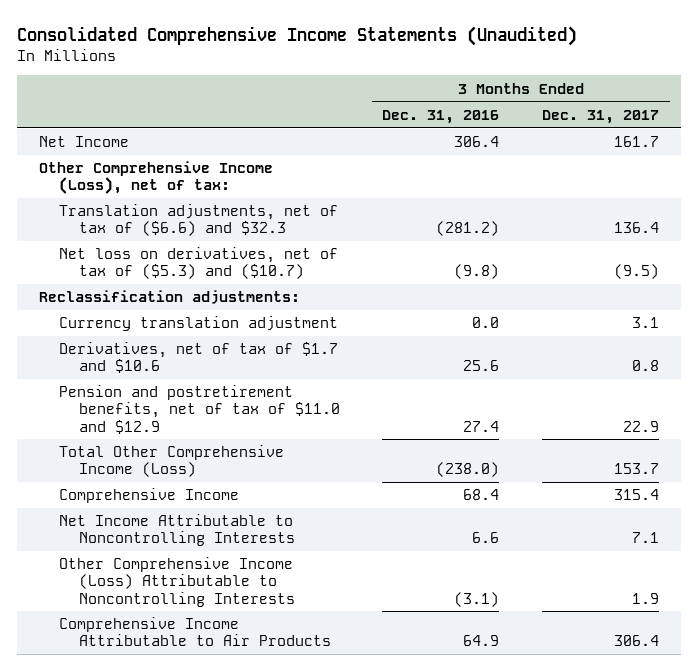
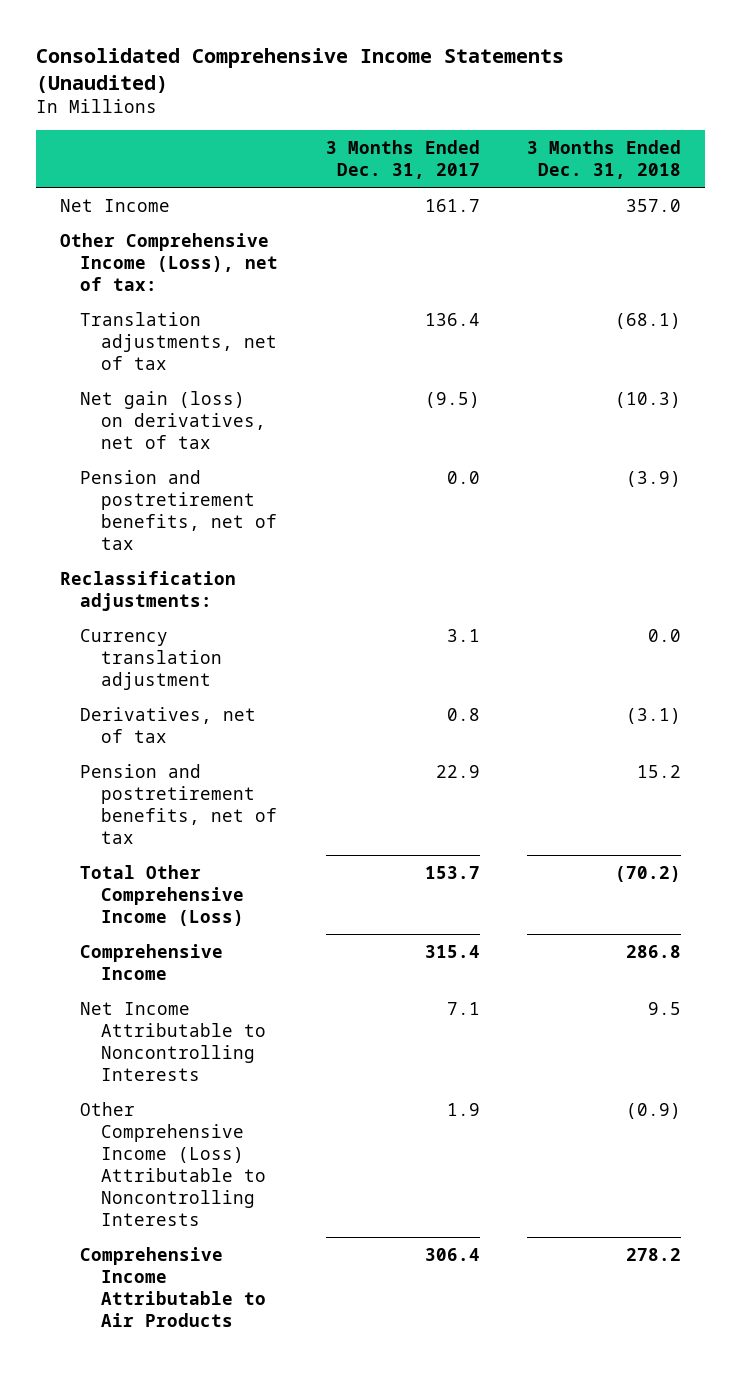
- | 3 Months Ended Dec. 31, 2016 | 3 Months Ended Dec. 31, 2017
+ | 3 Months Ended Dec. 31, 2017 | 3 Months Ended Dec. 31, 2018
- Translation adjustments, net of tax of ($6.6) and $32.3 | (281.2) | 136.4
- Net loss on derivatives, net of tax of ($5.3) and ($10.7) | (9.8) | (9.5)
+ Translation adjustments, net of tax | 136.4 | (68.1)
+ Net gain (loss) on derivatives, net of tax | (9.5) | (10.3)
+ Pension and postretirement benefits, net of tax | 0.0 | (3.9)
- Derivatives, net of tax of $1.7 and $10.6 | 25.6 | 0.8
- Pension and postretirement benefits, net of tax of $11.0 and $12.9 | 27.4 | 22.9
+ Derivatives, net of tax | 0.8 | (3.1)
+ Pension and postretirement benefits, net of tax | 22.9 | 15.2

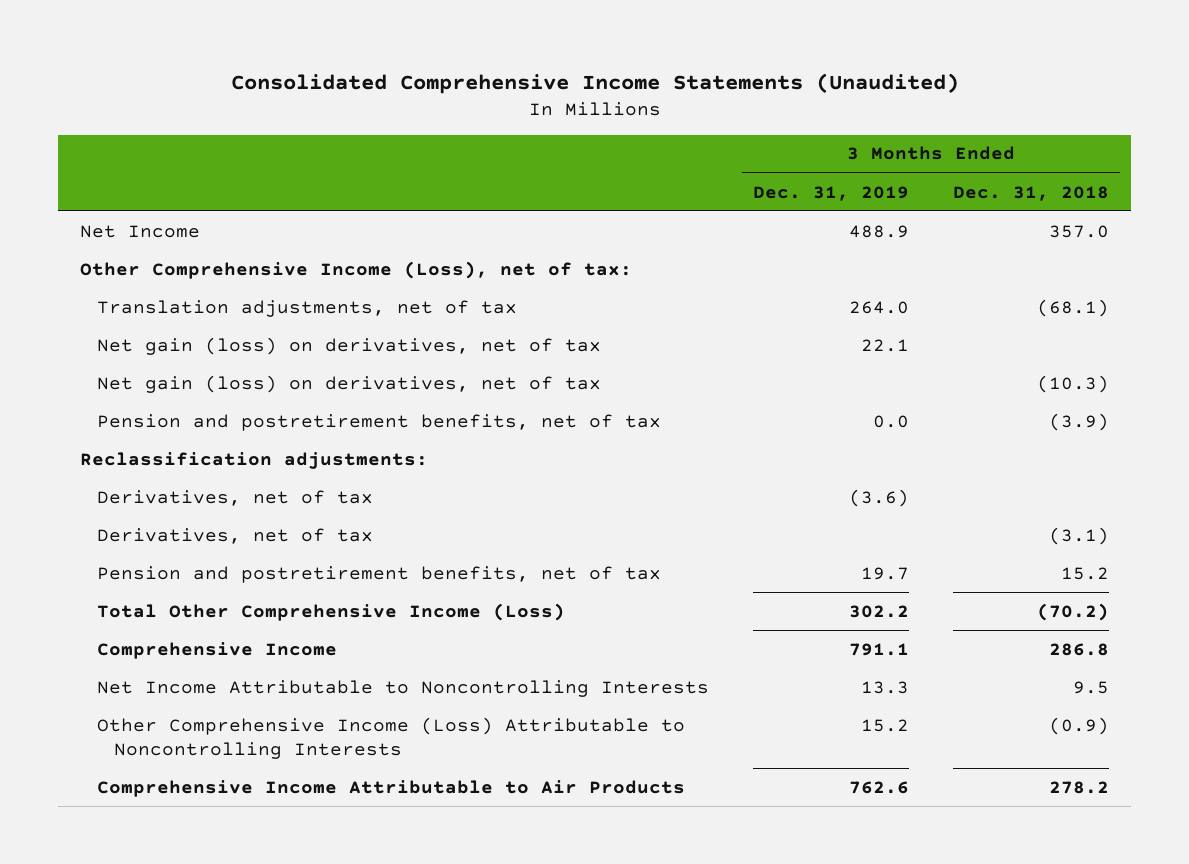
- | 3 Months Ended Dec. 31, 2017 | 3 Months Ended Dec. 31, 2018
+ | 3 Months Ended Dec. 31, 2019 | 3 Months Ended Dec. 31, 2018
+ Net gain (loss) on derivatives, net of tax | 22.1 |
- Currency translation adjustment | 3.1 | 0.0
+ Derivatives, net of tax | (3.6) |

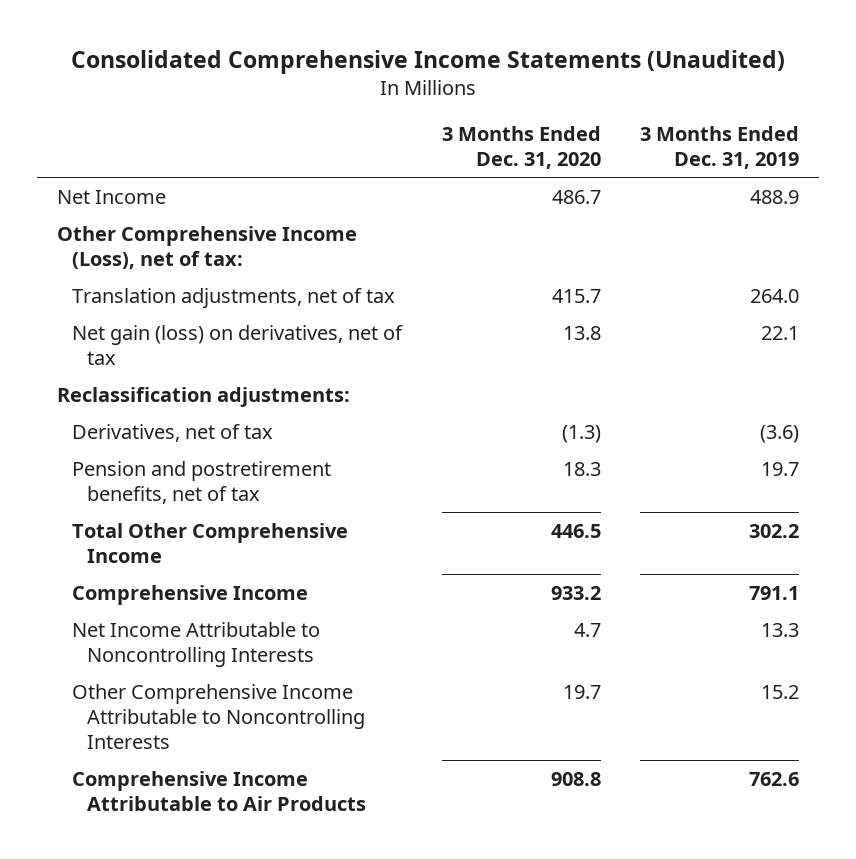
- | 3 Months Ended Dec. 31, 2019 | 3 Months Ended Dec. 31, 2018
+ | 3 Months Ended Dec. 31, 2020 | 3 Months Ended Dec. 31, 2019
- Net gain (loss) on derivatives, net of tax | | (10.3)
- Pension and postretirement benefits, net of tax | 0.0 | (3.9)
- Derivatives, net of tax | | (3.1)
- Total Other Comprehensive Income (Loss) | 302.2 | (70.2)
+ Total Other Comprehensive Income | 446.5 | 302.2
- Other Comprehensive Income (Loss) Attributable to Noncontrolling Interests | 15.2 | (0.9)
+ Other Comprehensive Income Attributable to Noncontrolling Interests | 19.7 | 15.2

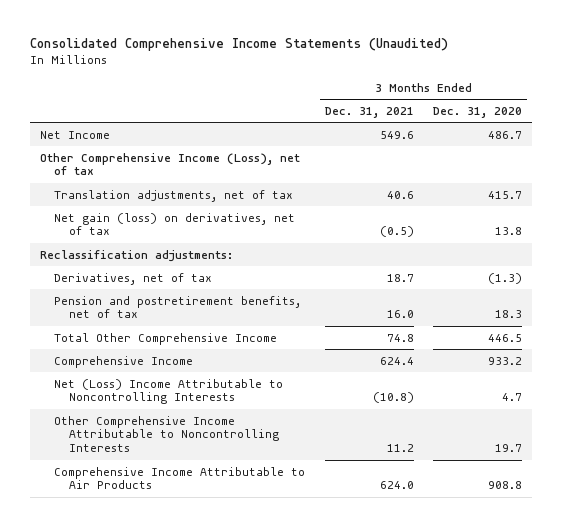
- | 3 Months Ended Dec. 31, 2020 | 3 Months Ended Dec. 31, 2019
+ | 3 Months Ended Dec. 31, 2021 | 3 Months Ended Dec. 31, 2020
- Other Comprehensive Income (Loss), net of tax:
+ Other Comprehensive Income (Loss), net of tax
- Net Income Attributable to Noncontrolling Interests | 4.7 | 13.3
+ Net (Loss) Income Attributable to Noncontrolling Interests | (10.8) | 4.7

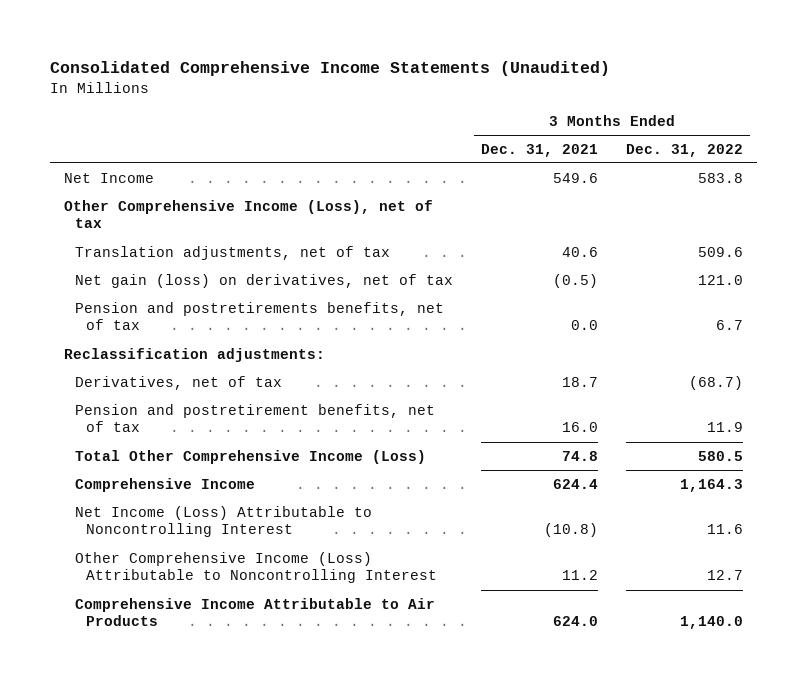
- | 3 Months Ended Dec. 31, 2021 | 3 Months Ended Dec. 31, 2020
+ | 3 Months Ended Dec. 31, 2021 | 3 Months Ended Dec. 31, 2022
+ Pension and postretirements benefits, net of tax | 0.0 | 6.7
- Total Other Comprehensive Income | 74.8 | 446.5
+ Total Other Comprehensive Income (Loss) | 74.8 | 580.5
- Net (Loss) Income Attributable to Noncontrolling Interests | (10.8) | 4.7
- Other Comprehensive Income Attributable to Noncontrolling Interests | 11.2 | 19.7
+ Net Income (Loss) Attributable to Noncontrolling Interest | (10.8) | 11.6
+ Other Comprehensive Income (Loss) Attributable to Noncontrolling Interest | 11.2 | 12.7

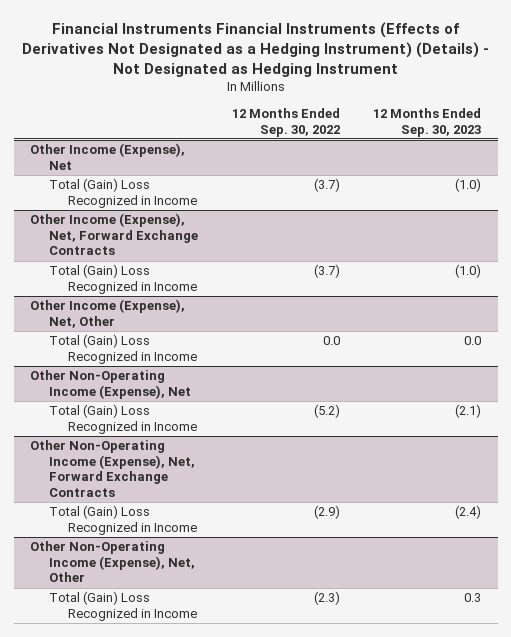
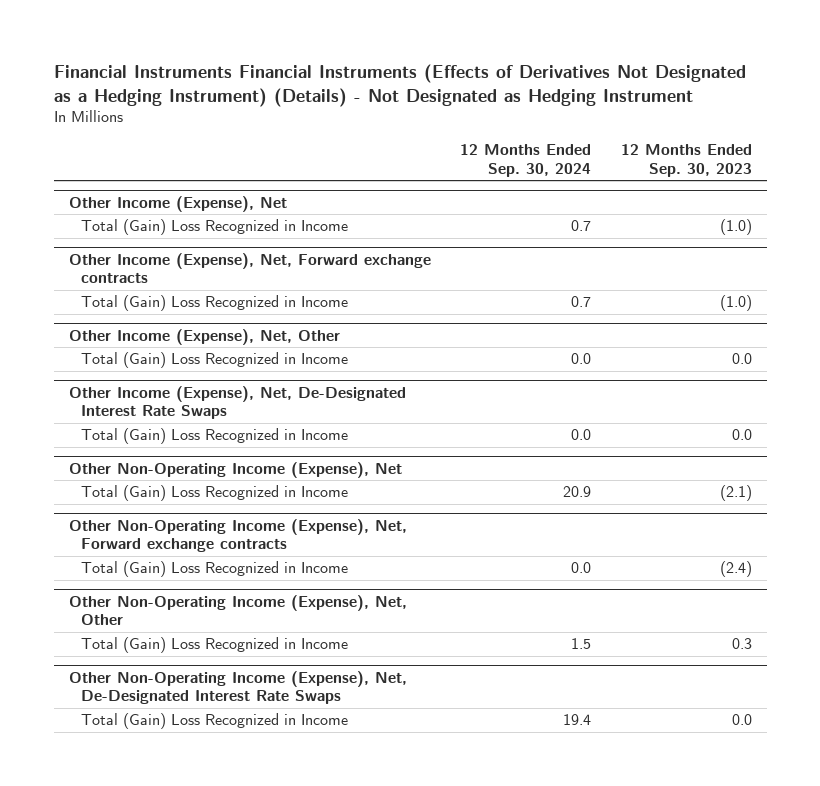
- | 12 Months Ended Sep. 30, 2022 | 12 Months Ended Sep. 30, 2023
+ | 12 Months Ended Sep. 30, 2024 | 12 Months Ended Sep. 30, 2023
- Other Income (Expense), Net, Forward Exchange Contracts
+ Other Income (Expense), Net, Forward exchange contracts
+ Other Income (Expense), Net, De-Designated Interest Rate Swaps
+ Total (Gain) Loss Recognized in Income | 0.0 | 0.0
- Other Non-Operating Income (Expense), Net, Forward Exchange Contracts
+ Other Non-Operating Income (Expense), Net, Forward exchange contracts
+ Other Non-Operating Income (Expense), Net, De-Designated Interest Rate Swaps
+ Total (Gain) Loss Recognized in Income | 19.4 | 0.0

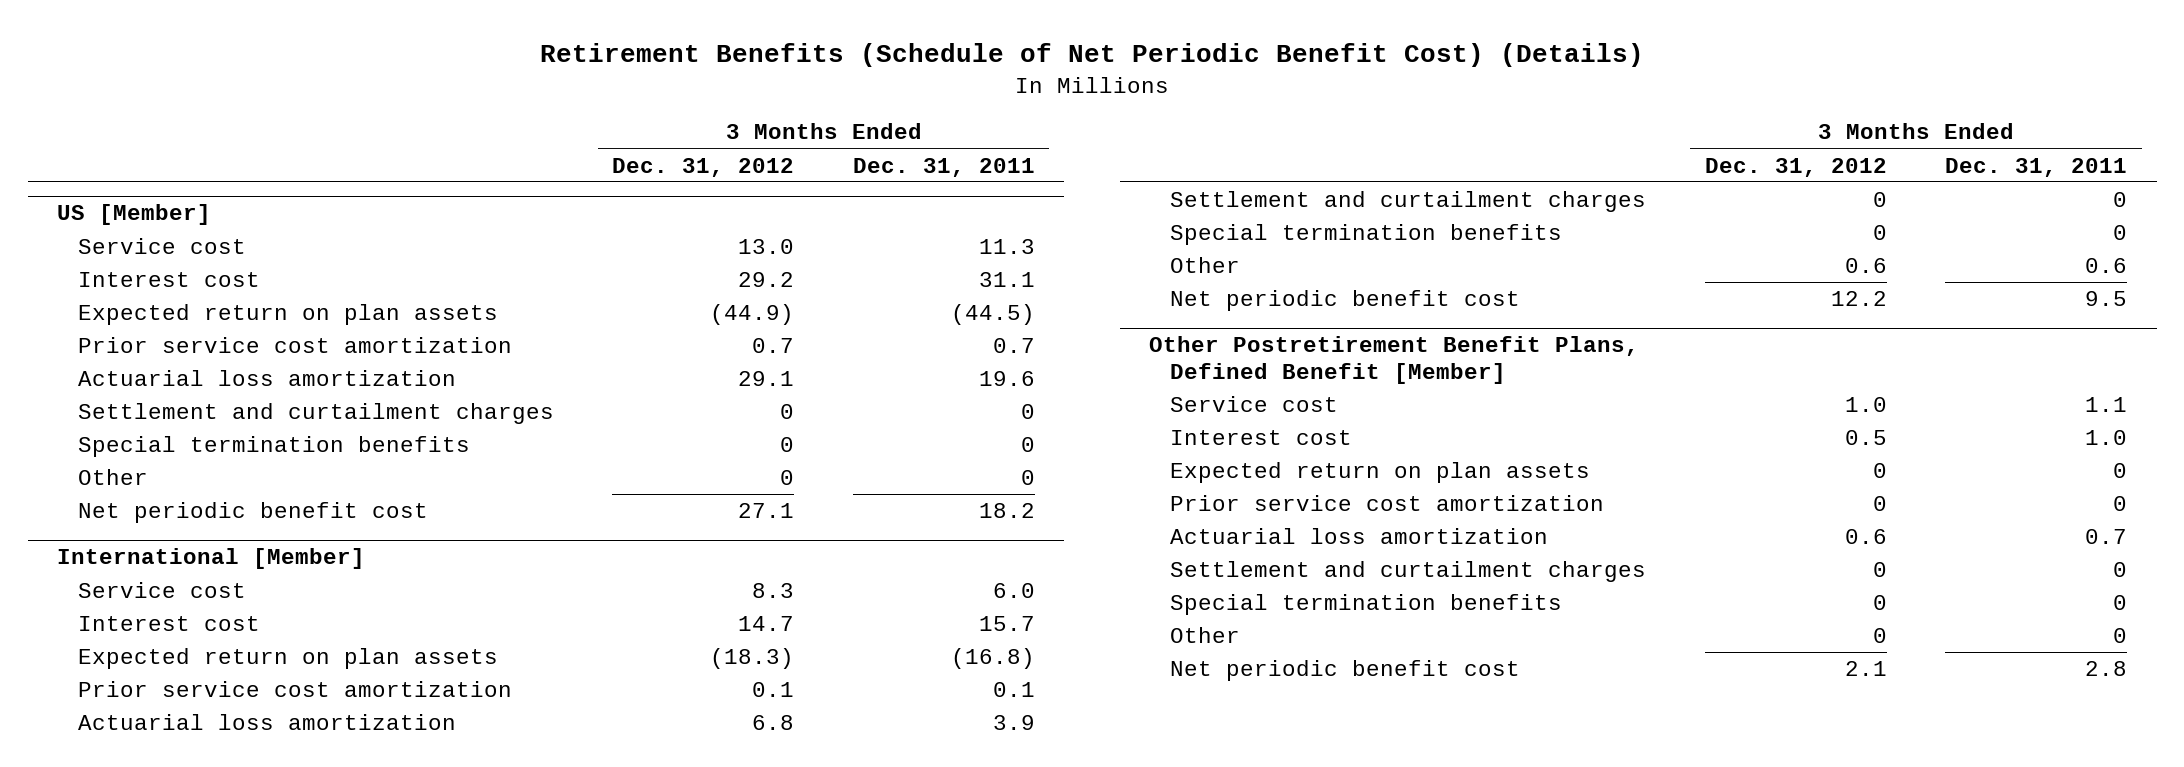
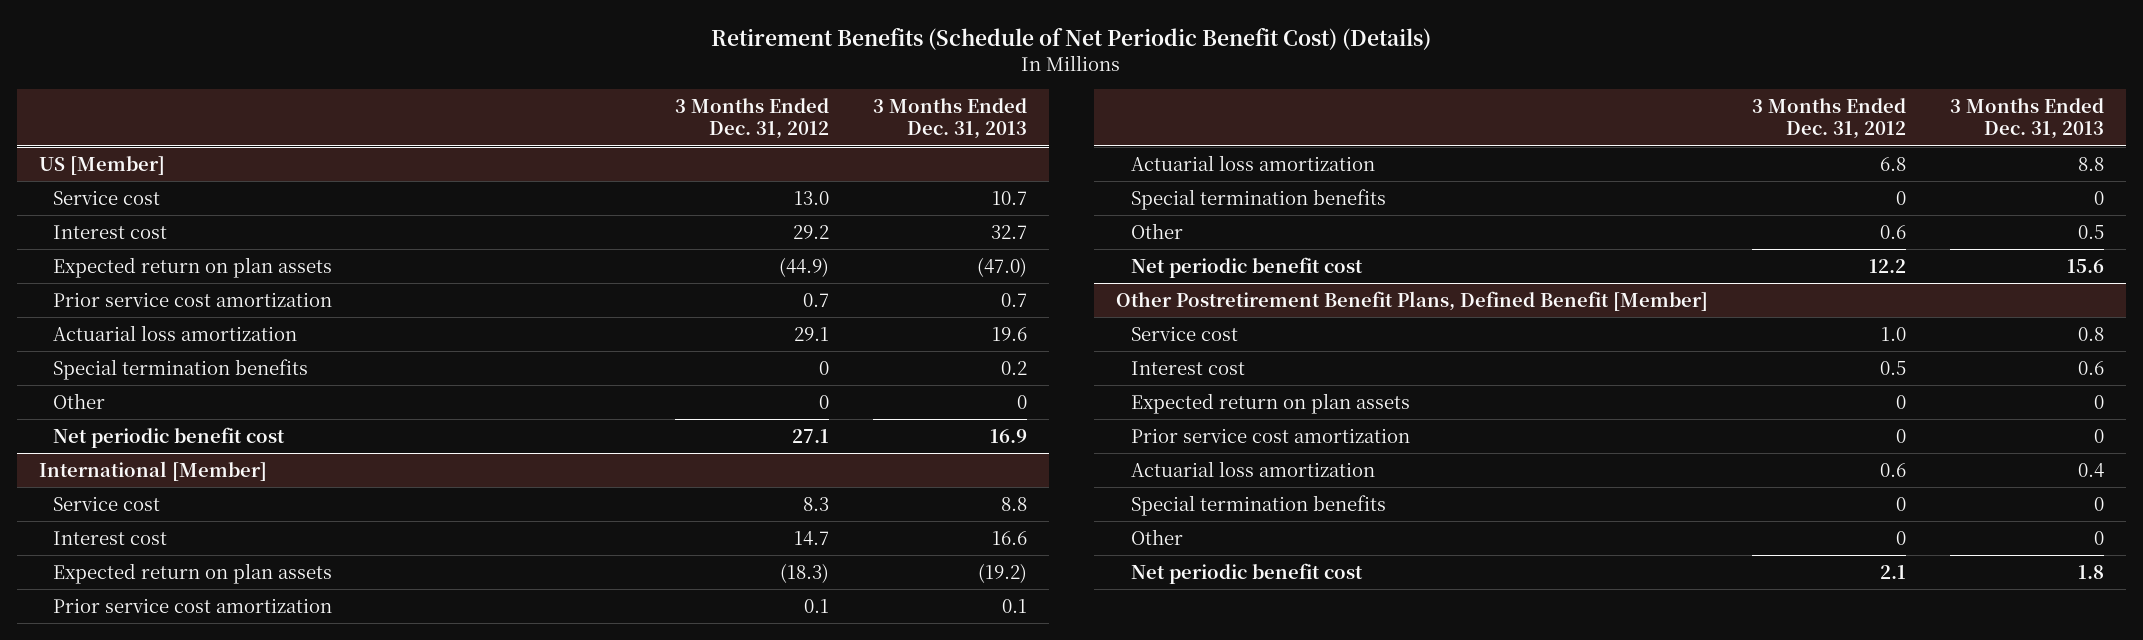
- | 3 Months Ended Dec. 31, 2012 | 3 Months Ended Dec. 31, 2011
+ | 3 Months Ended Dec. 31, 2012 | 3 Months Ended Dec. 31, 2013
@ US [Member]
- Settlement and curtailment charges | 0 | 0
@ International [Member]
- Settlement and curtailment charges | 0 | 0
@ Other Postretirement Benefit Plans, Defined Benefit [Member]
- Settlement and curtailment charges | 0 | 0

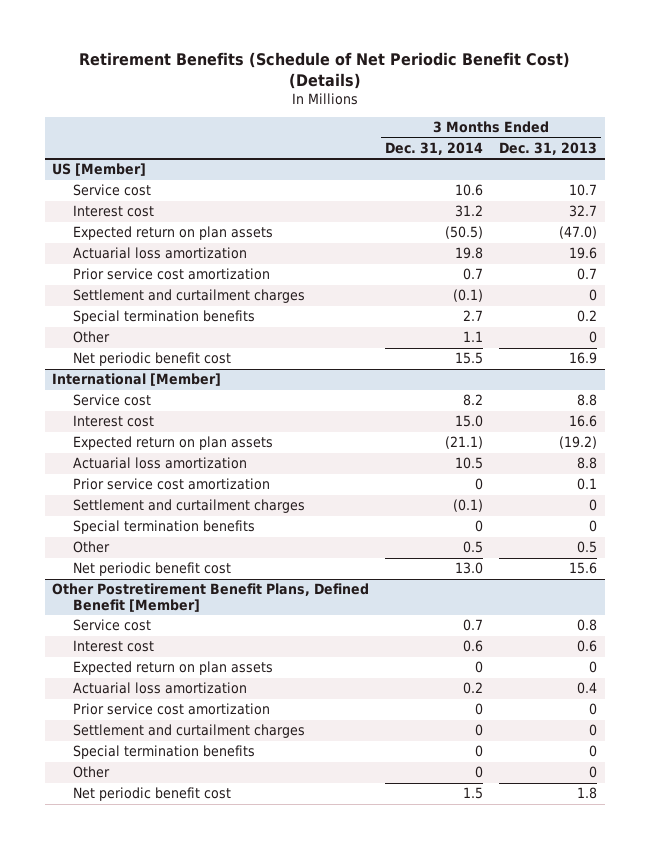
- | 3 Months Ended Dec. 31, 2012 | 3 Months Ended Dec. 31, 2013
+ | 3 Months Ended Dec. 31, 2014 | 3 Months Ended Dec. 31, 2013
@ US [Member]
moved down: Prior service cost amortization | 0.7 | 0.7
+ Settlement and curtailment charges | (0.1) | 0
@ International [Member]
moved down: Prior service cost amortization | 0 | 0.1
+ Settlement and curtailment charges | (0.1) | 0
@ Other Postretirement Benefit Plans, Defined Benefit [Member]
moved down: Prior service cost amortization | 0 | 0
+ Settlement and curtailment charges | 0 | 0

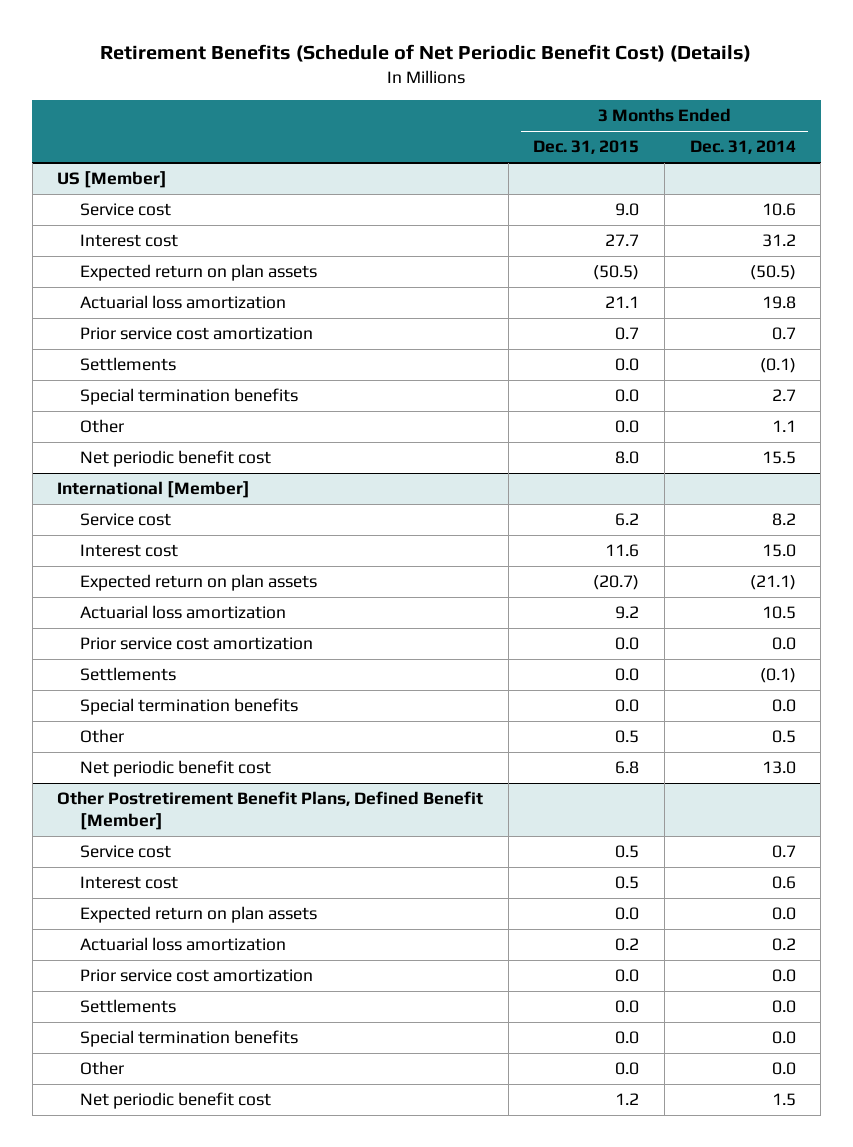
- | 3 Months Ended Dec. 31, 2014 | 3 Months Ended Dec. 31, 2013
+ | 3 Months Ended Dec. 31, 2015 | 3 Months Ended Dec. 31, 2014
@ US [Member]
- Settlement and curtailment charges | (0.1) | 0
+ Settlements | 0.0 | (0.1)
@ International [Member]
- Prior service cost amortization | 0 | 0.1
- Settlement and curtailment charges | (0.1) | 0
- Special termination benefits | 0 | 0
+ Prior service cost amortization | 0.0 | 0.0
+ Settlements | 0.0 | (0.1)
+ Special termination benefits | 0.0 | 0.0
@ Other Postretirement Benefit Plans, Defined Benefit [Member]
- Expected return on plan assets | 0 | 0
+ Expected return on plan assets | 0.0 | 0.0
- Prior service cost amortization | 0 | 0
- Settlement and curtailment charges | 0 | 0
- Special termination benefits | 0 | 0
- Other | 0 | 0
+ Prior service cost amortization | 0.0 | 0.0
+ Settlements | 0.0 | 0.0
+ Special termination benefits | 0.0 | 0.0
+ Other | 0.0 | 0.0

